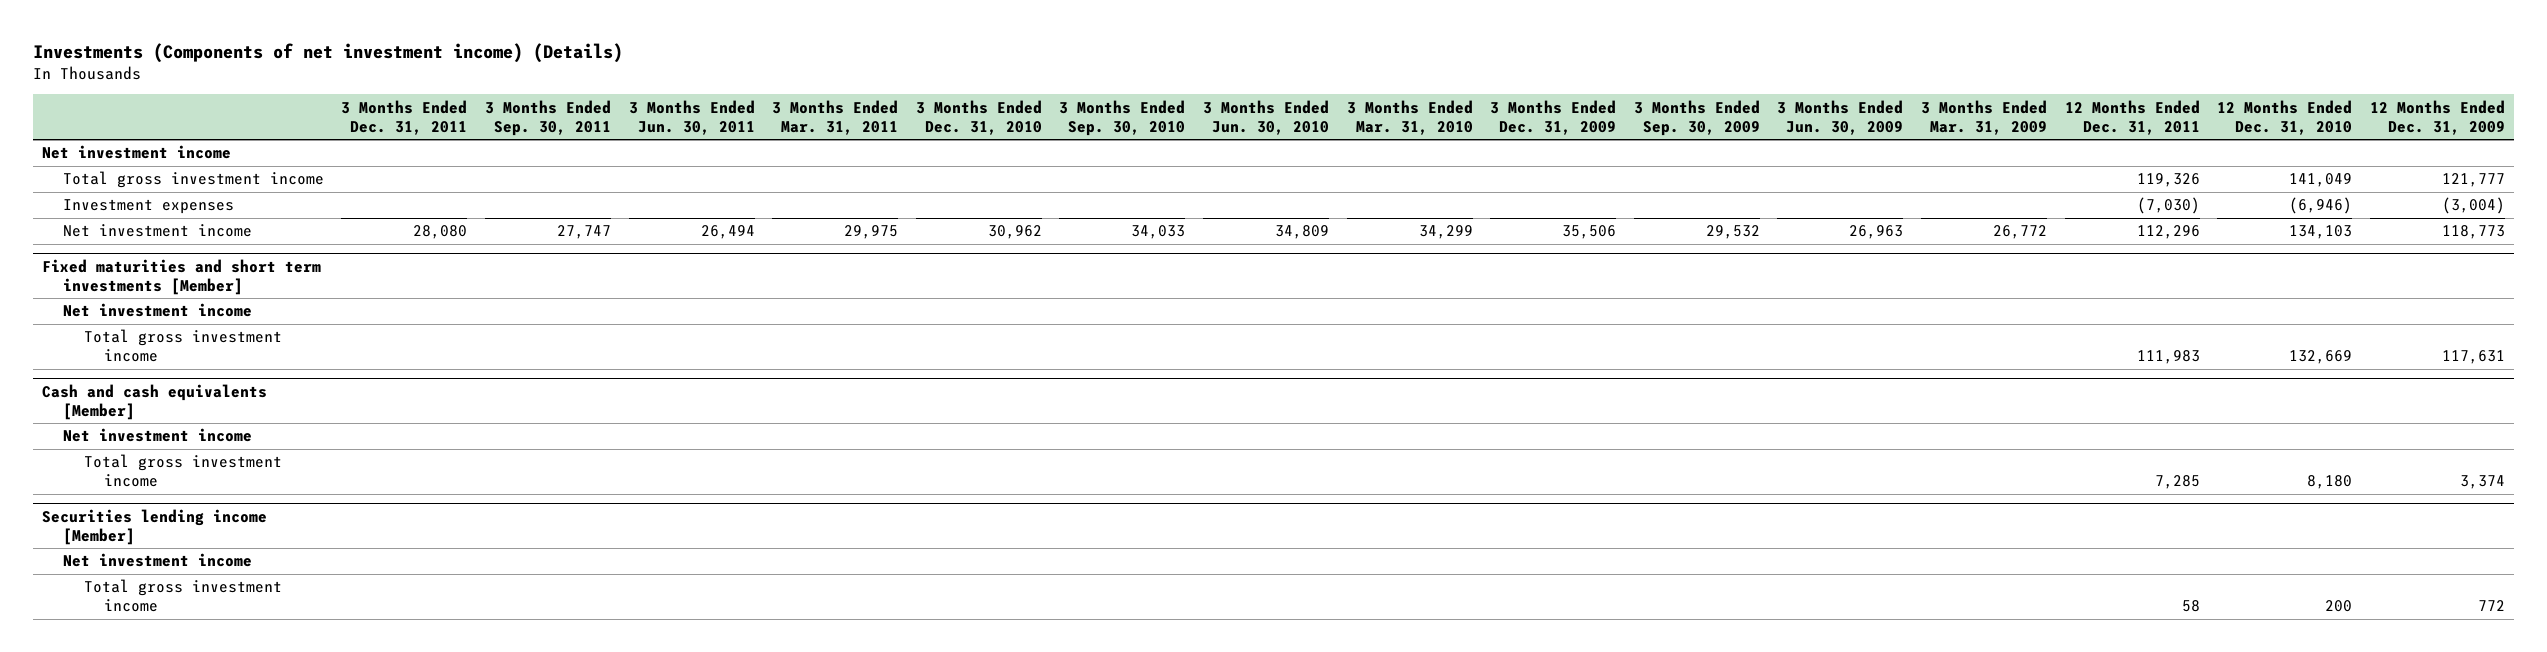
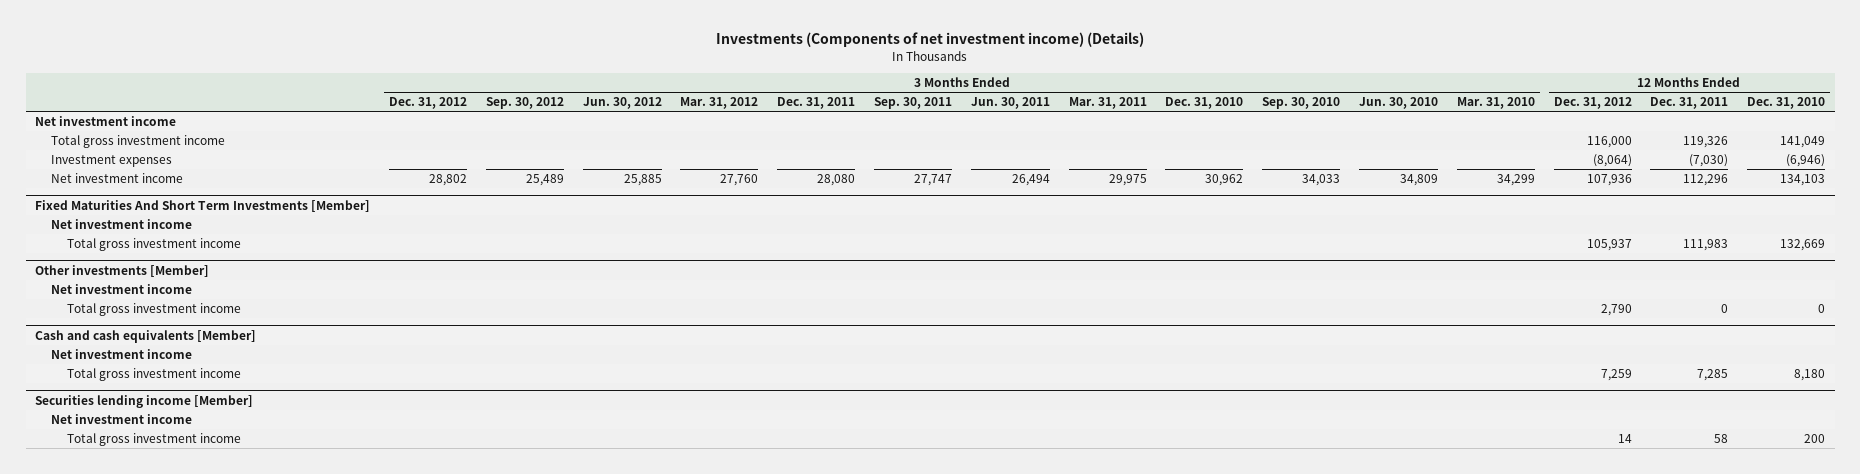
- | 3 Months Ended Dec. 31, 2011 | 3 Months Ended Sep. 30, 2011 | 3 Months Ended Jun. 30, 2011 | 3 Months Ended Mar. 31, 2011 | 3 Months Ended Dec. 31, 2010 | 3 Months Ended Sep. 30, 2010 | 3 Months Ended Jun. 30, 2010 | 3 Months Ended Mar. 31, 2010 | 3 Months Ended Dec. 31, 2009 | 3 Months Ended Sep. 30, 2009 | 3 Months Ended Jun. 30, 2009 | 3 Months Ended Mar. 31, 2009 | 12 Months Ended Dec. 31, 2011 | 12 Months Ended Dec. 31, 2010 | 12 Months Ended Dec. 31, 2009
+ | 3 Months Ended Dec. 31, 2012 | 3 Months Ended Sep. 30, 2012 | 3 Months Ended Jun. 30, 2012 | 3 Months Ended Mar. 31, 2012 | 3 Months Ended Dec. 31, 2011 | 3 Months Ended Sep. 30, 2011 | 3 Months Ended Jun. 30, 2011 | 3 Months Ended Mar. 31, 2011 | 3 Months Ended Dec. 31, 2010 | 3 Months Ended Sep. 30, 2010 | 3 Months Ended Jun. 30, 2010 | 3 Months Ended Mar. 31, 2010 | 12 Months Ended Dec. 31, 2012 | 12 Months Ended Dec. 31, 2011 | 12 Months Ended Dec. 31, 2010
- Fixed maturities and short term investments [Member]
+ Fixed Maturities And Short Term Investments [Member]
+ Other investments [Member]
+ Net investment income
+ Total gross investment income | | | | | | | | | | | | | 2,790 | 0 | 0

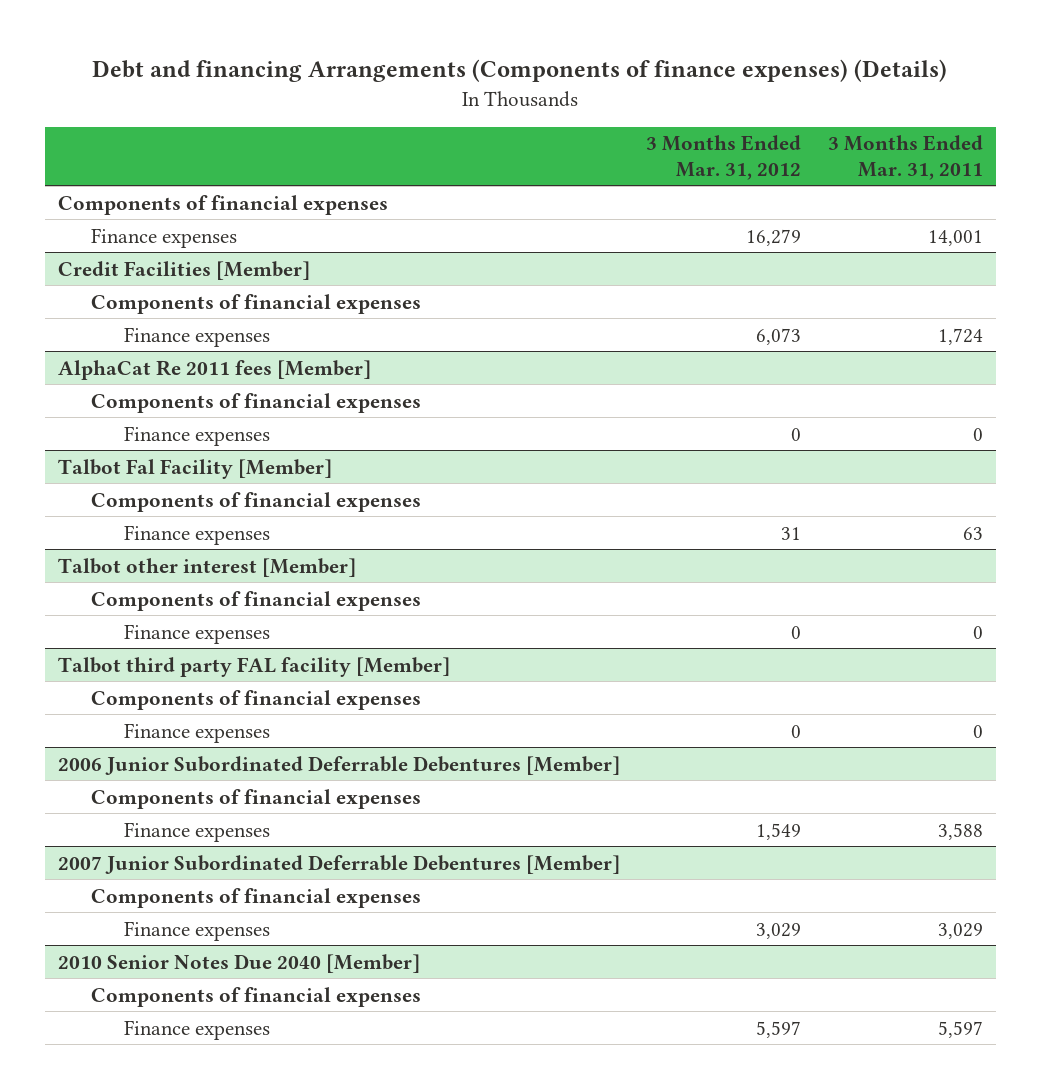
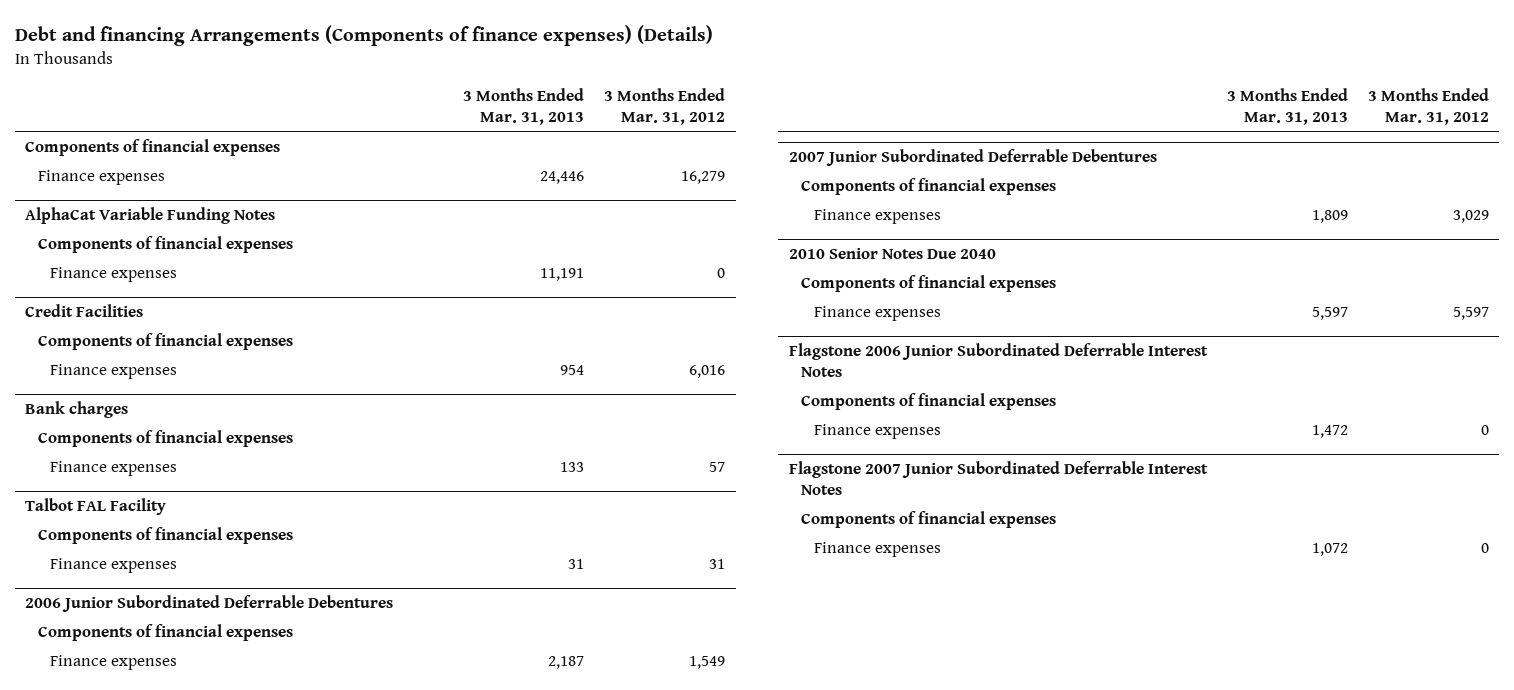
- | 3 Months Ended Mar. 31, 2012 | 3 Months Ended Mar. 31, 2011
+ | 3 Months Ended Mar. 31, 2013 | 3 Months Ended Mar. 31, 2012
- Credit Facilities [Member]
- Components of financial expenses
- Finance expenses | 6,073 | 1,724
- AlphaCat Re 2011 fees [Member]
+ AlphaCat Variable Funding Notes
- Talbot Fal Facility [Member]
+ Credit Facilities
- Finance expenses | 31 | 63
- Talbot other interest [Member]
+ Finance expenses | 954 | 6,016
+ Bank charges
- Finance expenses | 0 | 0
- Talbot third party FAL facility [Member]
+ Finance expenses | 133 | 57
+ Talbot FAL Facility
- Finance expenses | 0 | 0
- 2006 Junior Subordinated Deferrable Debentures [Member]
+ Finance expenses | 31 | 31
+ 2006 Junior Subordinated Deferrable Debentures
- 2007 Junior Subordinated Deferrable Debentures [Member]
+ 2007 Junior Subordinated Deferrable Debentures
- 2010 Senior Notes Due 2040 [Member]
+ 2010 Senior Notes Due 2040
+ Flagstone 2006 Junior Subordinated Deferrable Interest Notes
+ Components of financial expenses
+ Finance expenses | 1,472 | 0
+ Flagstone 2007 Junior Subordinated Deferrable Interest Notes
+ Components of financial expenses
+ Finance expenses | 1,072 | 0

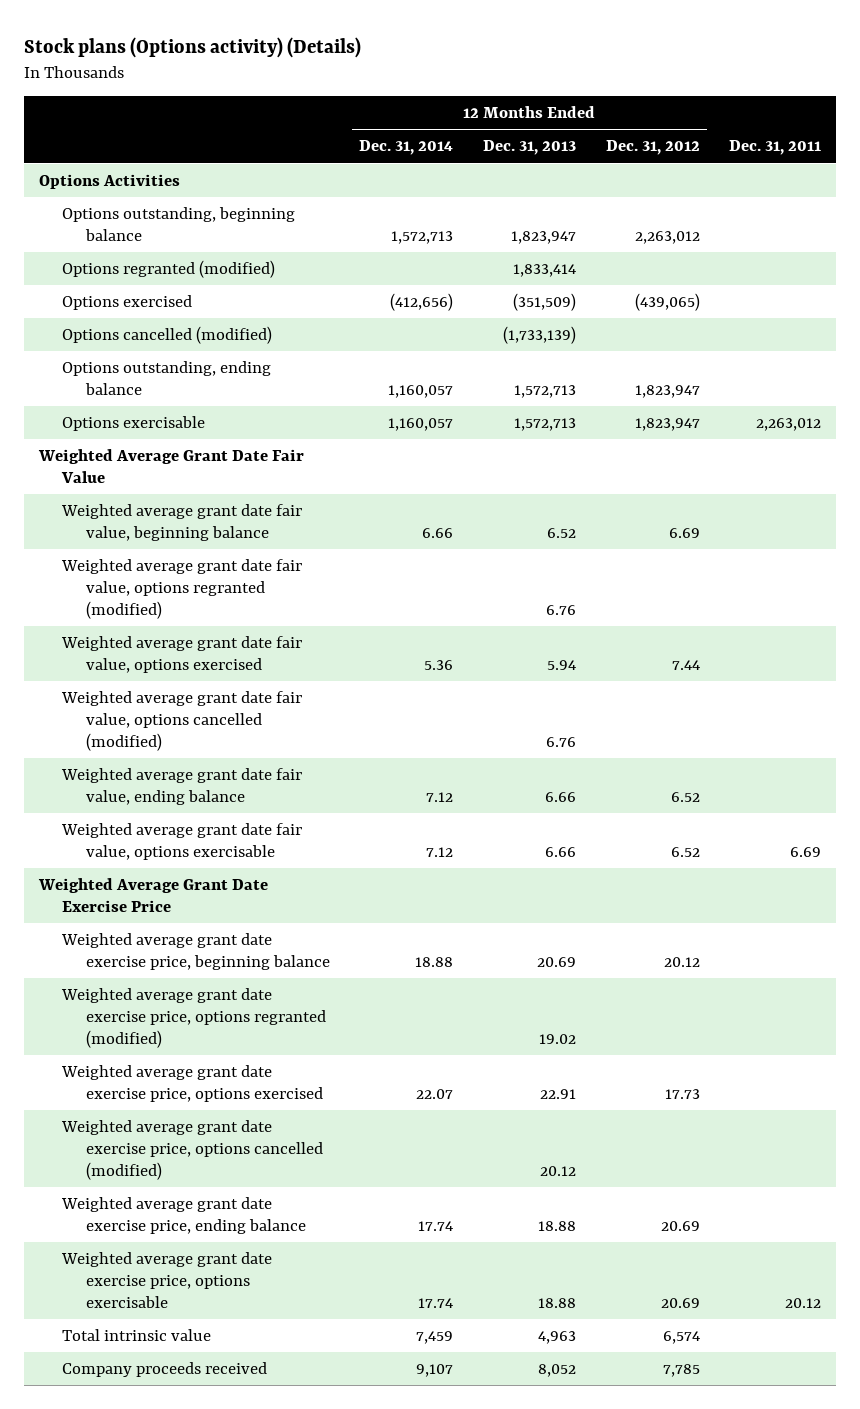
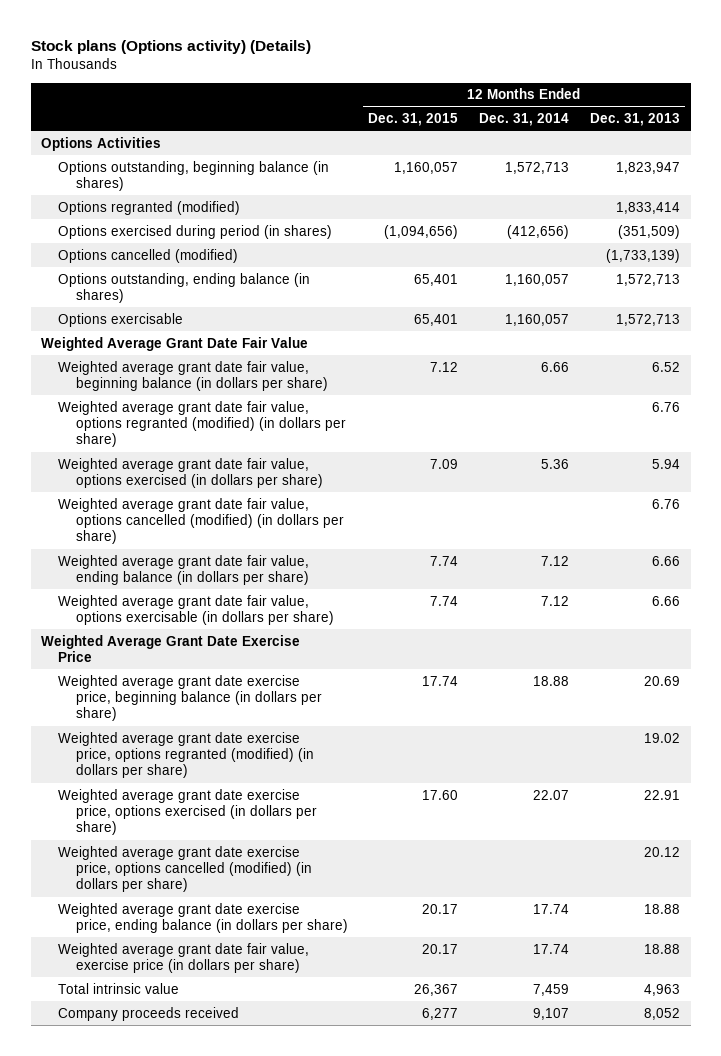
- | 12 Months Ended Dec. 31, 2014 | 12 Months Ended Dec. 31, 2013 | 12 Months Ended Dec. 31, 2012 | Dec. 31, 2011
+ | 12 Months Ended Dec. 31, 2015 | 12 Months Ended Dec. 31, 2014 | 12 Months Ended Dec. 31, 2013
- Options outstanding, beginning balance | 1,572,713 | 1,823,947 | 2,263,012 |
+ Options outstanding, beginning balance (in shares) | 1,160,057 | 1,572,713 | 1,823,947
- Options exercised | (412,656) | (351,509) | (439,065) |
+ Options exercised during period (in shares) | (1,094,656) | (412,656) | (351,509)
- Options outstanding, ending balance | 1,160,057 | 1,572,713 | 1,823,947 |
+ Options outstanding, ending balance (in shares) | 65,401 | 1,160,057 | 1,572,713
- Weighted average grant date fair value, beginning balance | 6.66 | 6.52 | 6.69 |
- Weighted average grant date fair value, options regranted (modified) | | 6.76 | |
- Weighted average grant date fair value, options exercised | 5.36 | 5.94 | 7.44 |
- Weighted average grant date fair value, options cancelled (modified) | | 6.76 | |
- Weighted average grant date fair value, ending balance | 7.12 | 6.66 | 6.52 |
- Weighted average grant date fair value, options exercisable | 7.12 | 6.66 | 6.52 | 6.69
+ Weighted average grant date fair value, beginning balance (in dollars per share) | 7.12 | 6.66 | 6.52
+ Weighted average grant date fair value, options regranted (modified) (in dollars per share) | | | 6.76
+ Weighted average grant date fair value, options exercised (in dollars per share) | 7.09 | 5.36 | 5.94
+ Weighted average grant date fair value, options cancelled (modified) (in dollars per share) | | | 6.76
+ Weighted average grant date fair value, ending balance (in dollars per share) | 7.74 | 7.12 | 6.66
+ Weighted average grant date fair value, options exercisable (in dollars per share) | 7.74 | 7.12 | 6.66
- Weighted average grant date exercise price, beginning balance | 18.88 | 20.69 | 20.12 |
- Weighted average grant date exercise price, options regranted (modified) | | 19.02 | |
- Weighted average grant date exercise price, options exercised | 22.07 | 22.91 | 17.73 |
- Weighted average grant date exercise price, options cancelled (modified) | | 20.12 | |
- Weighted average grant date exercise price, ending balance | 17.74 | 18.88 | 20.69 |
- Weighted average grant date exercise price, options exercisable | 17.74 | 18.88 | 20.69 | 20.12
+ Weighted average grant date exercise price, beginning balance (in dollars per share) | 17.74 | 18.88 | 20.69
+ Weighted average grant date exercise price, options regranted (modified) (in dollars per share) | | | 19.02
+ Weighted average grant date exercise price, options exercised (in dollars per share) | 17.60 | 22.07 | 22.91
+ Weighted average grant date exercise price, options cancelled (modified) (in dollars per share) | | | 20.12
+ Weighted average grant date exercise price, ending balance (in dollars per share) | 20.17 | 17.74 | 18.88
+ Weighted average grant date fair value, exercise price (in dollars per share) | 20.17 | 17.74 | 18.88

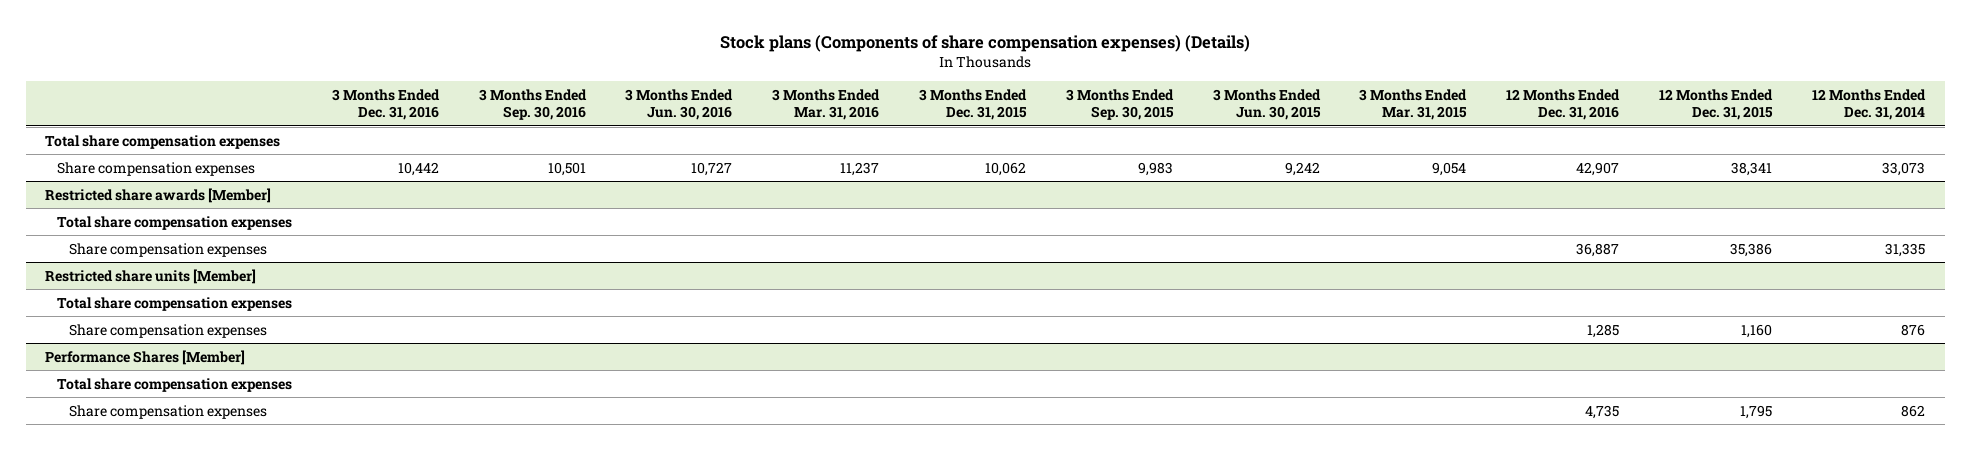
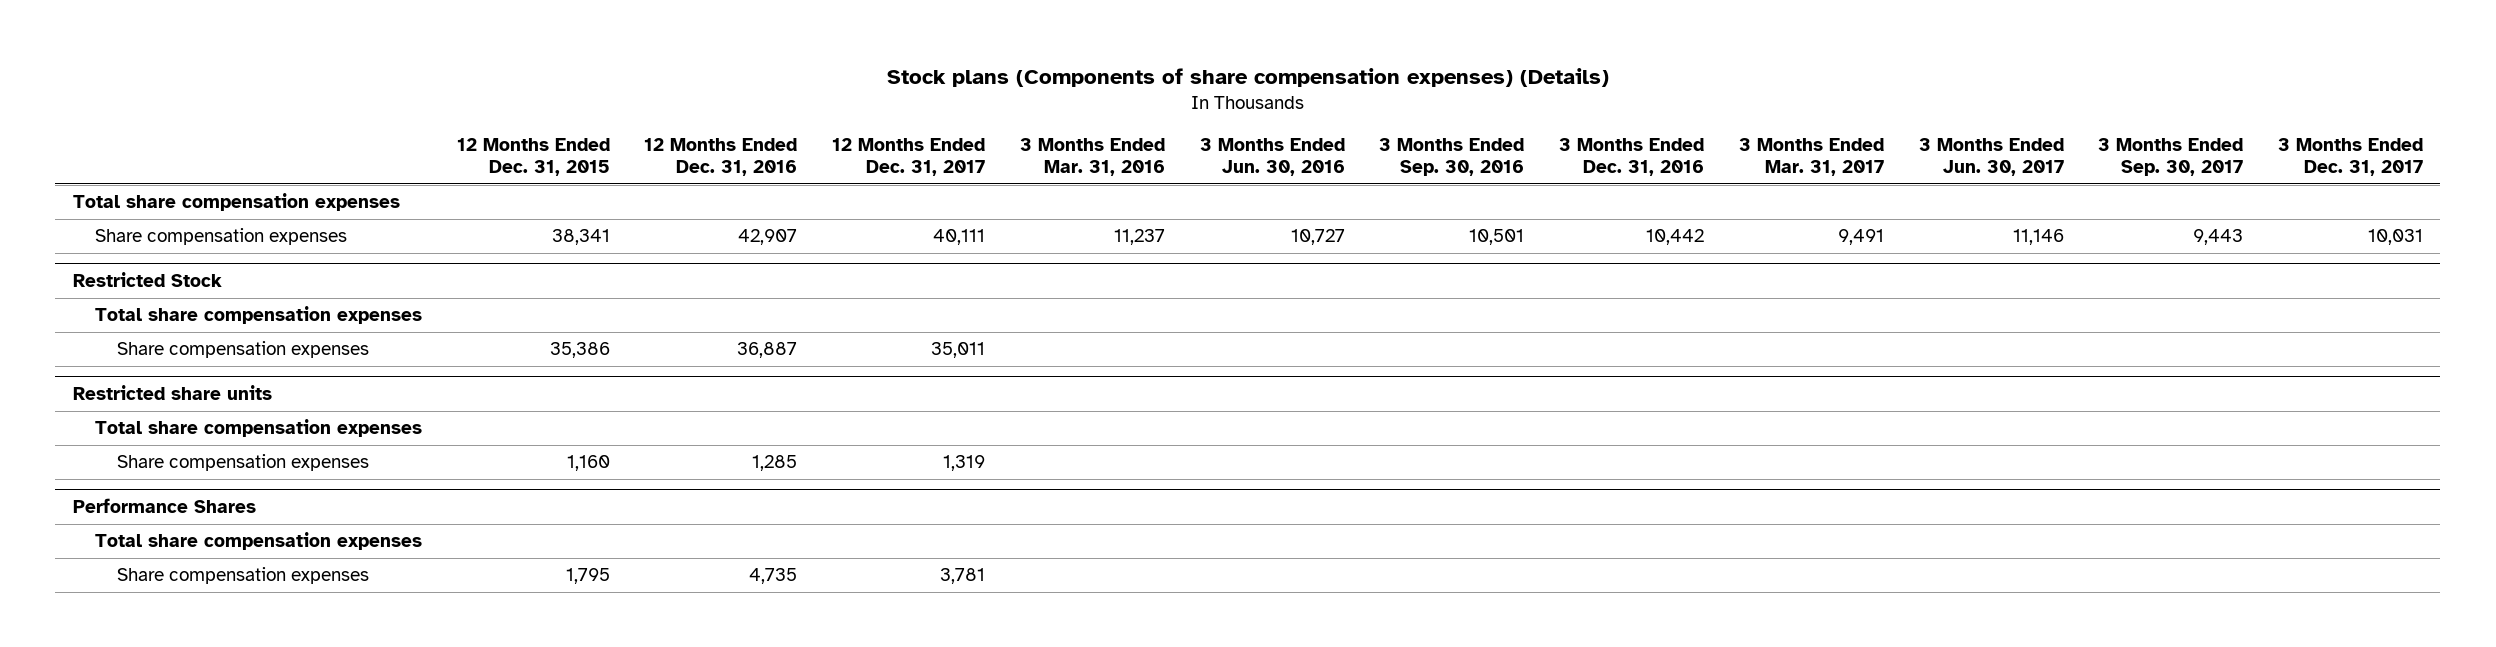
- | 3 Months Ended Dec. 31, 2016 | 3 Months Ended Sep. 30, 2016 | 3 Months Ended Jun. 30, 2016 | 3 Months Ended Mar. 31, 2016 | 3 Months Ended Dec. 31, 2015 | 3 Months Ended Sep. 30, 2015 | 3 Months Ended Jun. 30, 2015 | 3 Months Ended Mar. 31, 2015 | 12 Months Ended Dec. 31, 2016 | 12 Months Ended Dec. 31, 2015 | 12 Months Ended Dec. 31, 2014
+ | 12 Months Ended Dec. 31, 2015 | 12 Months Ended Dec. 31, 2016 | 12 Months Ended Dec. 31, 2017 | 3 Months Ended Mar. 31, 2016 | 3 Months Ended Jun. 30, 2016 | 3 Months Ended Sep. 30, 2016 | 3 Months Ended Dec. 31, 2016 | 3 Months Ended Mar. 31, 2017 | 3 Months Ended Jun. 30, 2017 | 3 Months Ended Sep. 30, 2017 | 3 Months Ended Dec. 31, 2017
- Restricted share awards [Member]
+ Restricted Stock
- Restricted share units [Member]
+ Restricted share units
- Performance Shares [Member]
+ Performance Shares

